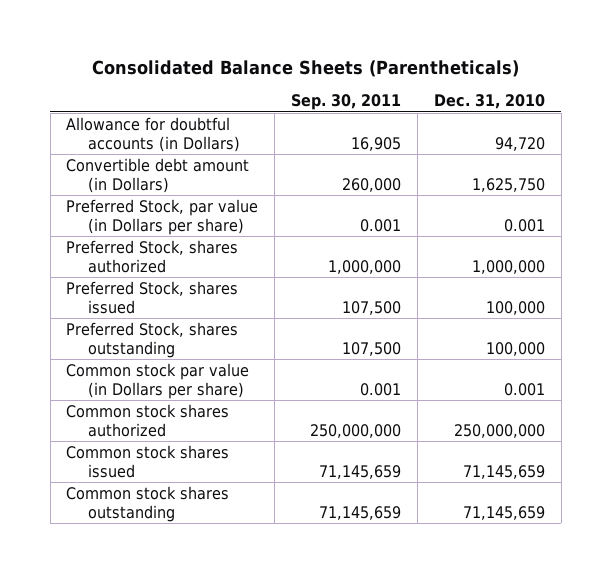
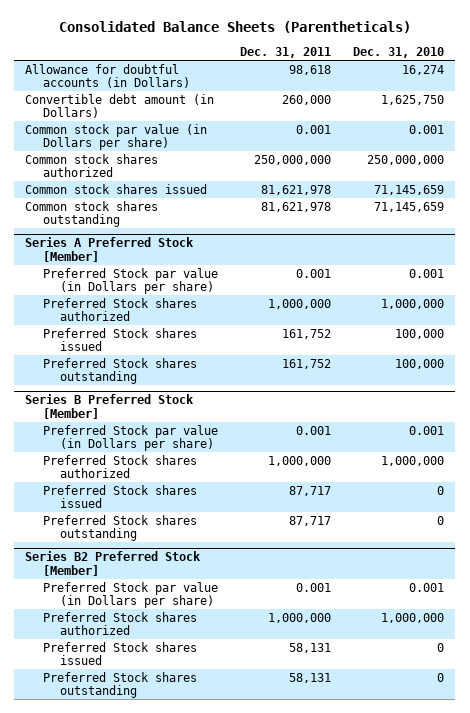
- | Sep. 30, 2011 | Dec. 31, 2010
+ | Dec. 31, 2011 | Dec. 31, 2010
- Allowance for doubtful accounts (in Dollars) | 16,905 | 94,720
+ Allowance for doubtful accounts (in Dollars) | 98,618 | 16,274
- Preferred Stock, par value (in Dollars per share) | 0.001 | 0.001
- Preferred Stock, shares authorized | 1,000,000 | 1,000,000
- Preferred Stock, shares issued | 107,500 | 100,000
- Preferred Stock, shares outstanding | 107,500 | 100,000
+ Series A Preferred Stock [Member]
+ Preferred Stock par value (in Dollars per share) | 0.001 | 0.001
+ Preferred Stock shares authorized | 1,000,000 | 1,000,000
+ Preferred Stock shares issued | 161,752 | 100,000
+ Preferred Stock shares outstanding | 161,752 | 100,000
+ Series B Preferred Stock [Member]
+ Preferred Stock par value (in Dollars per share) | 0.001 | 0.001
+ Preferred Stock shares authorized | 1,000,000 | 1,000,000
+ Preferred Stock shares issued | 87,717 | 0
+ Preferred Stock shares outstanding | 87,717 | 0
+ Series B2 Preferred Stock [Member]
+ Preferred Stock par value (in Dollars per share) | 0.001 | 0.001
+ Preferred Stock shares authorized | 1,000,000 | 1,000,000
+ Preferred Stock shares issued | 58,131 | 0
+ Preferred Stock shares outstanding | 58,131 | 0

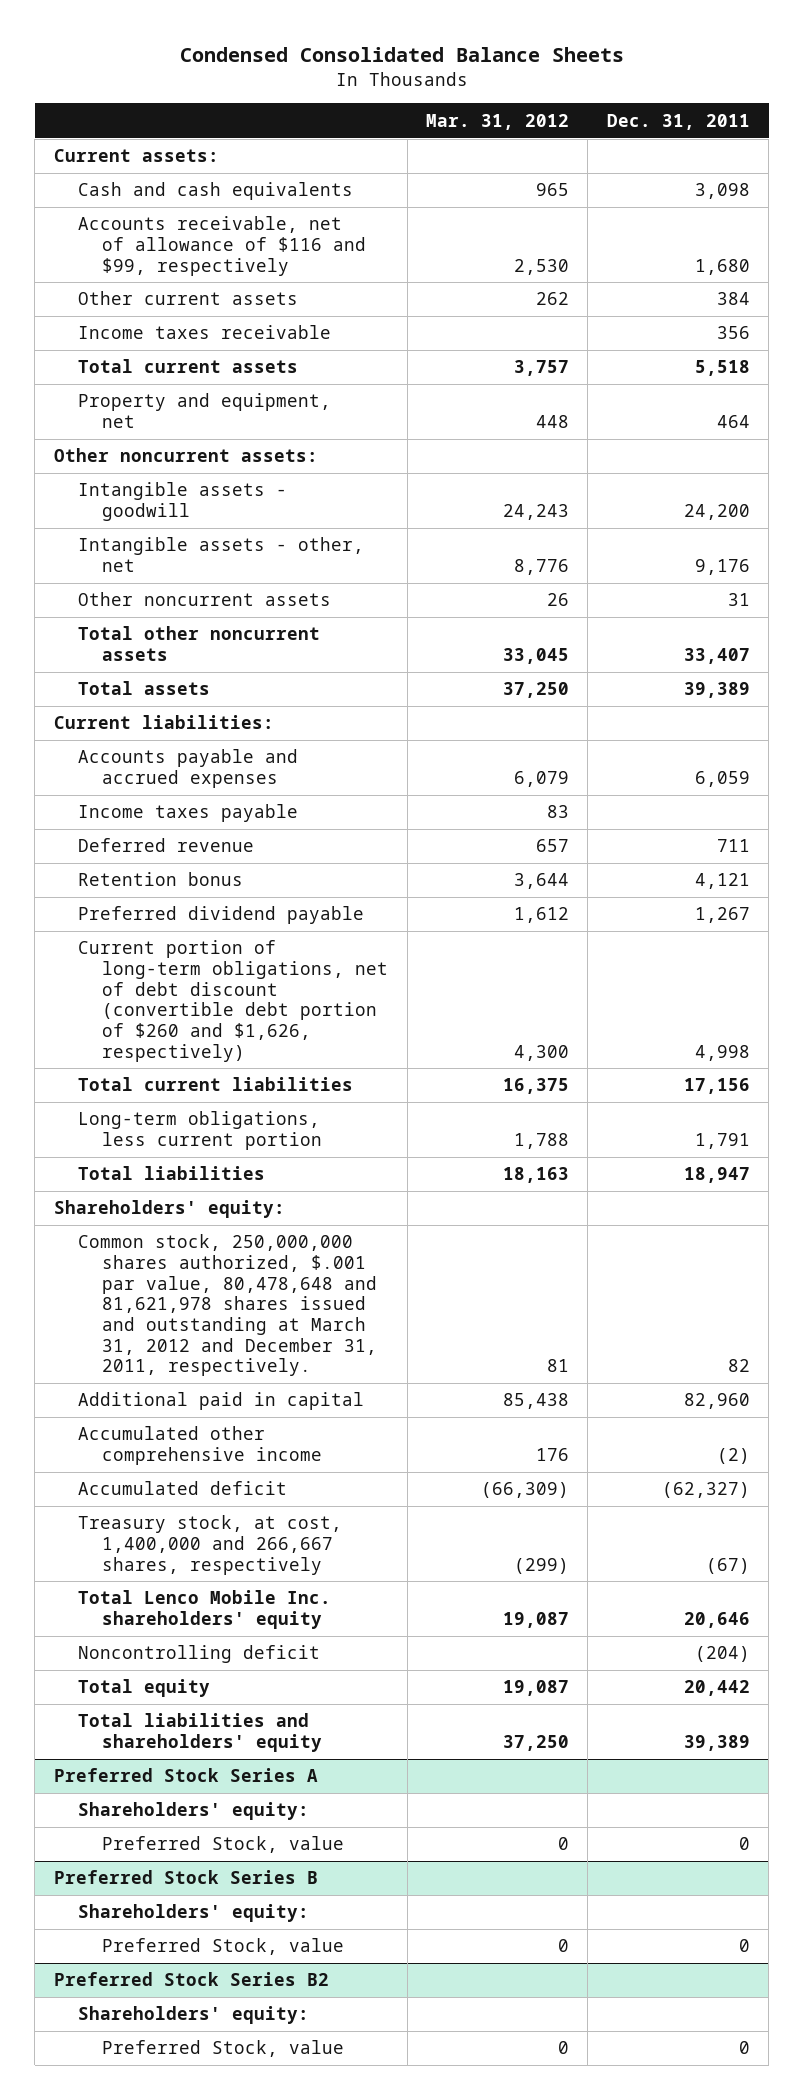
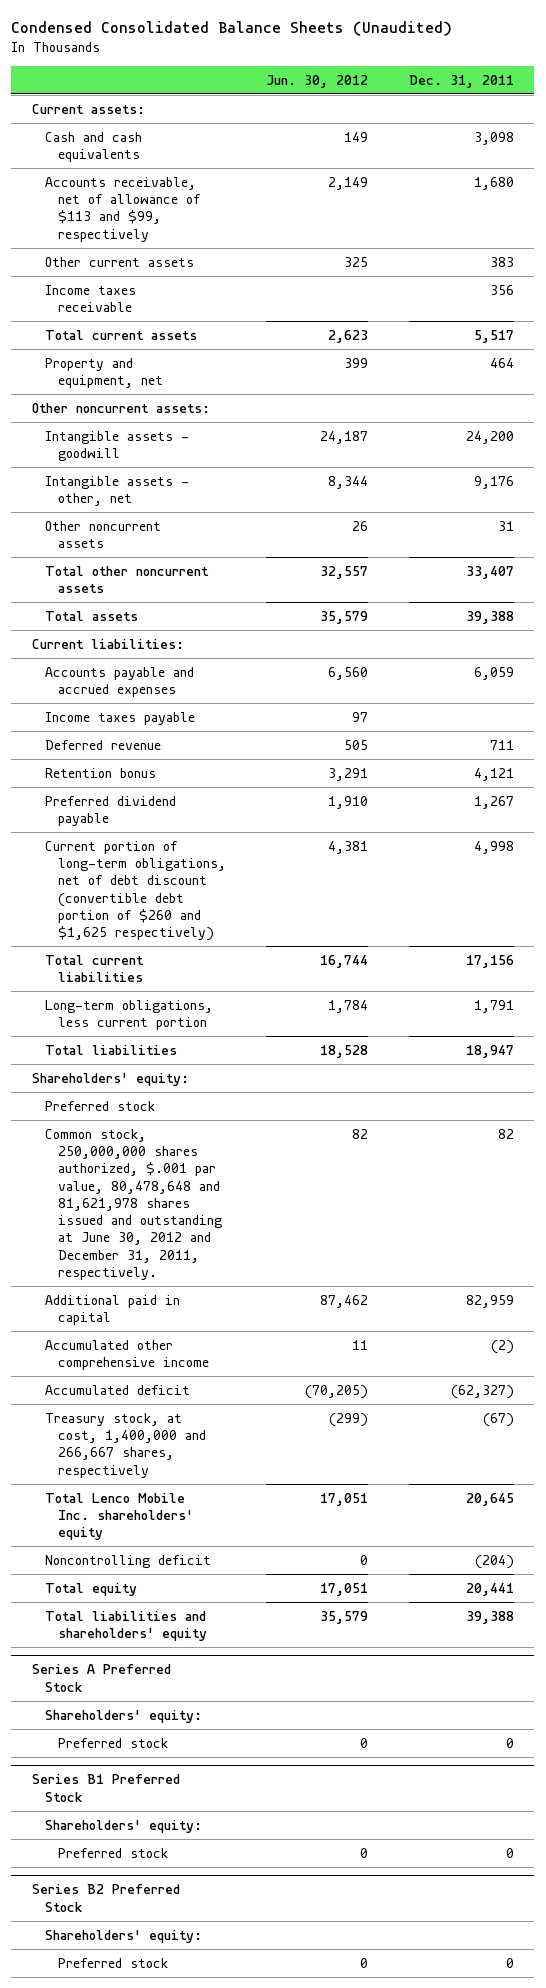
- Condensed Consolidated Balance Sheets
+ Condensed Consolidated Balance Sheets (Unaudited)
- | Mar. 31, 2012 | Dec. 31, 2011
+ | Jun. 30, 2012 | Dec. 31, 2011
- Accounts receivable, net of allowance of $116 and $99, respectively | 2,530 | 1,680
- Other current assets | 262 | 384
+ Accounts receivable, net of allowance of $113 and $99, respectively | 2,149 | 1,680
+ Other current assets | 325 | 383
- Total current assets | 3,757 | 5,518
+ Total current assets | 2,623 | 5,517
- Total assets | 37,250 | 39,389
+ Total assets | 35,579 | 39,388
- Current portion of long-term obligations, net of debt discount (convertible debt portion of $260 and $1,626, respectively) | 4,300 | 4,998
+ Current portion of long-term obligations, net of debt discount (convertible debt portion of $260 and $1,625 respectively) | 4,381 | 4,998
- Common stock, 250,000,000 shares authorized, $.001 par value, 80,478,648 and 81,621,978 shares issued and outstanding at March 31, 2012 and December 31, 2011, respectively. | 81 | 82
- Additional paid in capital | 85,438 | 82,960
+ Preferred stock
+ Common stock, 250,000,000 shares authorized, $.001 par value, 80,478,648 and 81,621,978 shares issued and outstanding at June 30, 2012 and December 31, 2011, respectively. | 82 | 82
+ Additional paid in capital | 87,462 | 82,959
- Total Lenco Mobile Inc. shareholders' equity | 19,087 | 20,646
+ Total Lenco Mobile Inc. shareholders' equity | 17,051 | 20,645
- Total equity | 19,087 | 20,442
- Total liabilities and shareholders' equity | 37,250 | 39,389
- Preferred Stock Series A
+ Total equity | 17,051 | 20,441
+ Total liabilities and shareholders' equity | 35,579 | 39,388
+ Series A Preferred Stock
- Preferred Stock, value | 0 | 0
- Preferred Stock Series B
+ Preferred stock | 0 | 0
+ Series B1 Preferred Stock
- Preferred Stock, value | 0 | 0
- Preferred Stock Series B2
+ Preferred stock | 0 | 0
+ Series B2 Preferred Stock
- Preferred Stock, value | 0 | 0
+ Preferred stock | 0 | 0

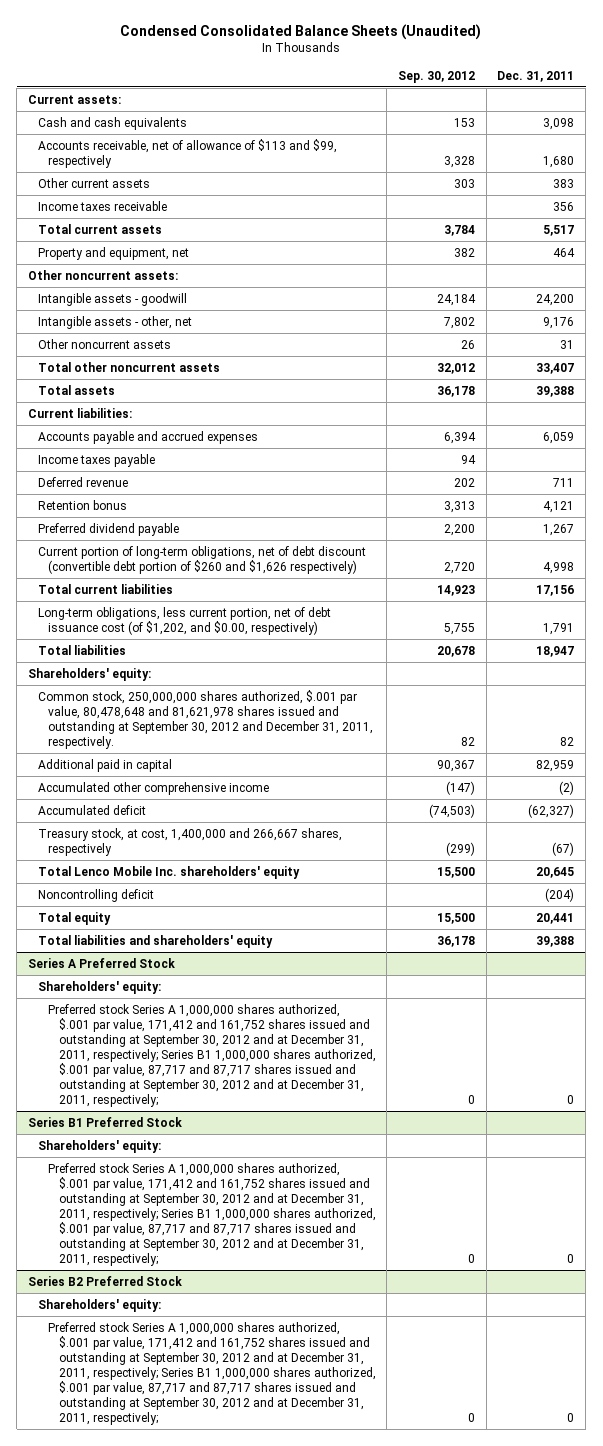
- | Jun. 30, 2012 | Dec. 31, 2011
+ | Sep. 30, 2012 | Dec. 31, 2011
- Current portion of long-term obligations, net of debt discount (convertible debt portion of $260 and $1,625 respectively) | 4,381 | 4,998
+ Current portion of long-term obligations, net of debt discount (convertible debt portion of $260 and $1,626 respectively) | 2,720 | 4,998
- Long-term obligations, less current portion | 1,784 | 1,791
+ Long-term obligations, less current portion, net of debt issuance cost (of $1,202, and $0.00, respectively) | 5,755 | 1,791
- Preferred stock
- Common stock, 250,000,000 shares authorized, $.001 par value, 80,478,648 and 81,621,978 shares issued and outstanding at June 30, 2012 and December 31, 2011, respectively. | 82 | 82
+ Common stock, 250,000,000 shares authorized, $.001 par value, 80,478,648 and 81,621,978 shares issued and outstanding at September 30, 2012 and December 31, 2011, respectively. | 82 | 82
@ Series A Preferred Stock
- Preferred stock | 0 | 0
+ Preferred stock Series A 1,000,000 shares authorized, $.001 par value, 171,412 and 161,752 shares issued and outstanding at September 30, 2012 and at December 31, 2011, respectively; Series B1 1,000,000 shares authorized, $.001 par value, 87,717 and 87,717 shares issued and outstanding at September 30, 2012 and at December 31, 2011, respectively; | 0 | 0
@ Series B1 Preferred Stock
- Preferred stock | 0 | 0
+ Preferred stock Series A 1,000,000 shares authorized, $.001 par value, 171,412 and 161,752 shares issued and outstanding at September 30, 2012 and at December 31, 2011, respectively; Series B1 1,000,000 shares authorized, $.001 par value, 87,717 and 87,717 shares issued and outstanding at September 30, 2012 and at December 31, 2011, respectively; | 0 | 0
@ Series B2 Preferred Stock
- Preferred stock | 0 | 0
+ Preferred stock Series A 1,000,000 shares authorized, $.001 par value, 171,412 and 161,752 shares issued and outstanding at September 30, 2012 and at December 31, 2011, respectively; Series B1 1,000,000 shares authorized, $.001 par value, 87,717 and 87,717 shares issued and outstanding at September 30, 2012 and at December 31, 2011, respectively; | 0 | 0

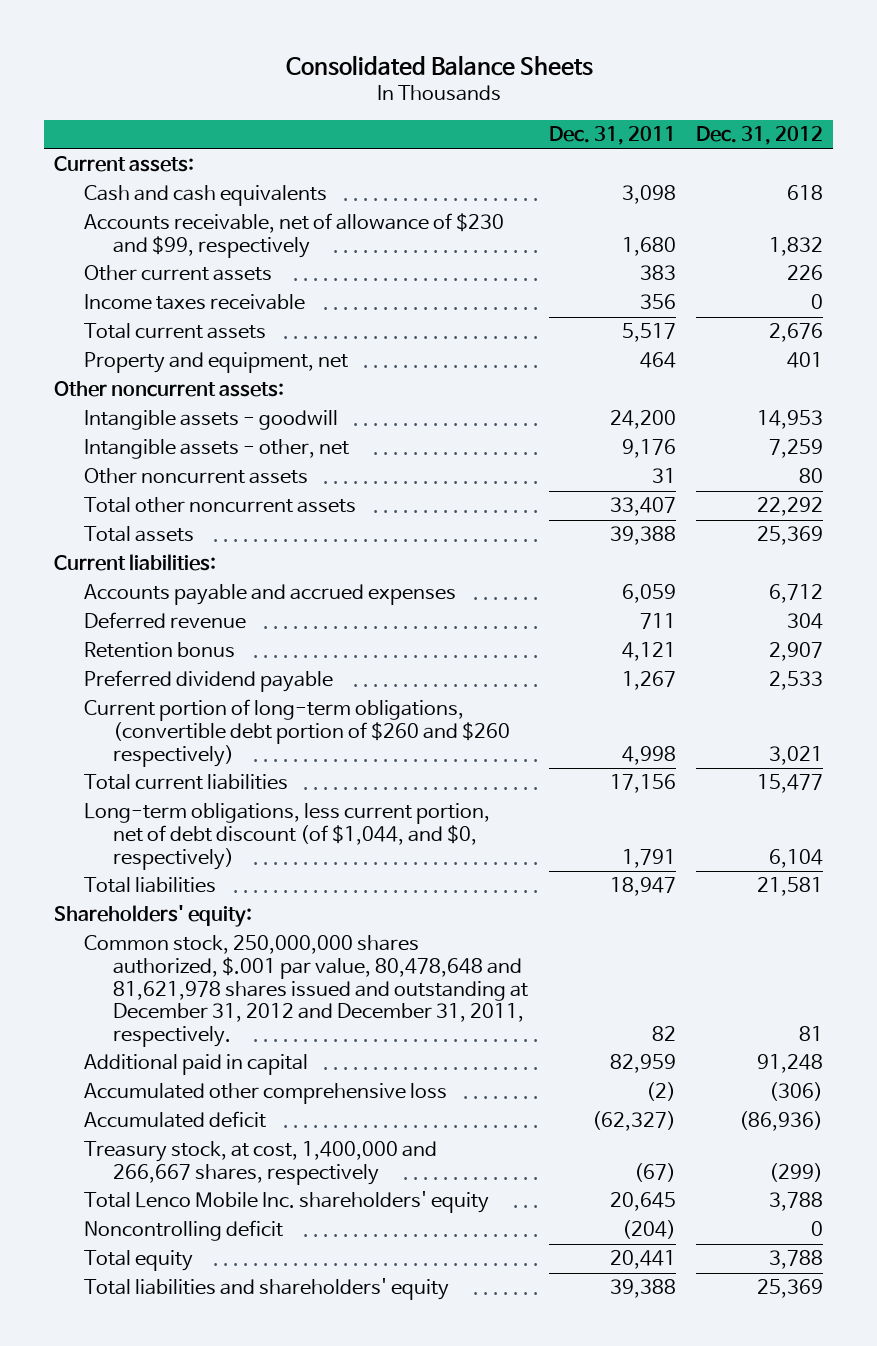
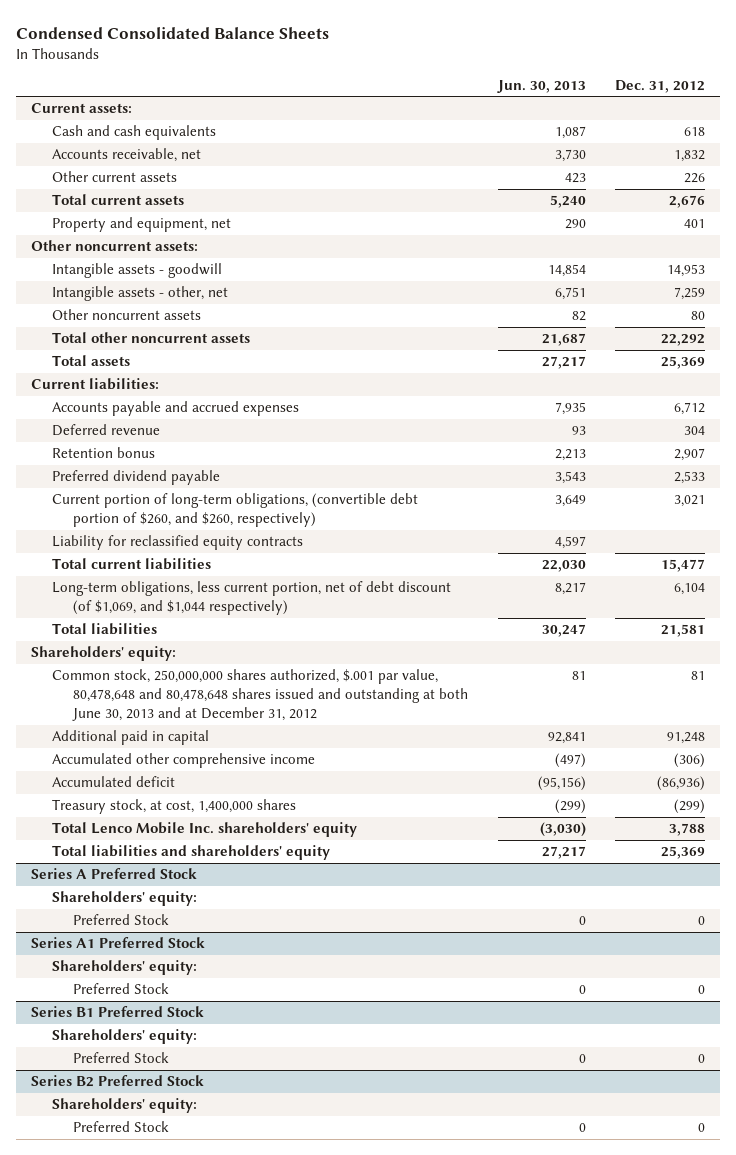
- Consolidated Balance Sheets
+ Condensed Consolidated Balance Sheets
- | Dec. 31, 2011 | Dec. 31, 2012
+ | Jun. 30, 2013 | Dec. 31, 2012
- Accounts receivable, net of allowance of $230 and $99, respectively | 1,680 | 1,832
+ Accounts receivable, net | 3,730 | 1,832
- Income taxes receivable | 356 | 0
- Current portion of long-term obligations, (convertible debt portion of $260 and $260 respectively) | 4,998 | 3,021
+ Current portion of long-term obligations, (convertible debt portion of $260, and $260, respectively) | 3,649 | 3,021
+ Liability for reclassified equity contracts | 4,597 |
- Long-term obligations, less current portion, net of debt discount (of $1,044, and $0, respectively) | 1,791 | 6,104
+ Long-term obligations, less current portion, net of debt discount (of $1,069, and $1,044 respectively) | 8,217 | 6,104
- Common stock, 250,000,000 shares authorized, $.001 par value, 80,478,648 and 81,621,978 shares issued and outstanding at December 31, 2012 and December 31, 2011, respectively. | 82 | 81
+ Common stock, 250,000,000 shares authorized, $.001 par value, 80,478,648 and 80,478,648 shares issued and outstanding at both June 30, 2013 and at December 31, 2012 | 81 | 81
- Accumulated other comprehensive loss | (2) | (306)
+ Accumulated other comprehensive income | (497) | (306)
- Treasury stock, at cost, 1,400,000 and 266,667 shares, respectively | (67) | (299)
+ Treasury stock, at cost, 1,400,000 shares | (299) | (299)
- Noncontrolling deficit | (204) | 0
- Total equity | 20,441 | 3,788
+ Series A Preferred Stock
+ Shareholders' equity:
+ Preferred Stock | 0 | 0
+ Series A1 Preferred Stock
+ Shareholders' equity:
+ Preferred Stock | 0 | 0
+ Series B1 Preferred Stock
+ Shareholders' equity:
+ Preferred Stock | 0 | 0
+ Series B2 Preferred Stock
+ Shareholders' equity:
+ Preferred Stock | 0 | 0

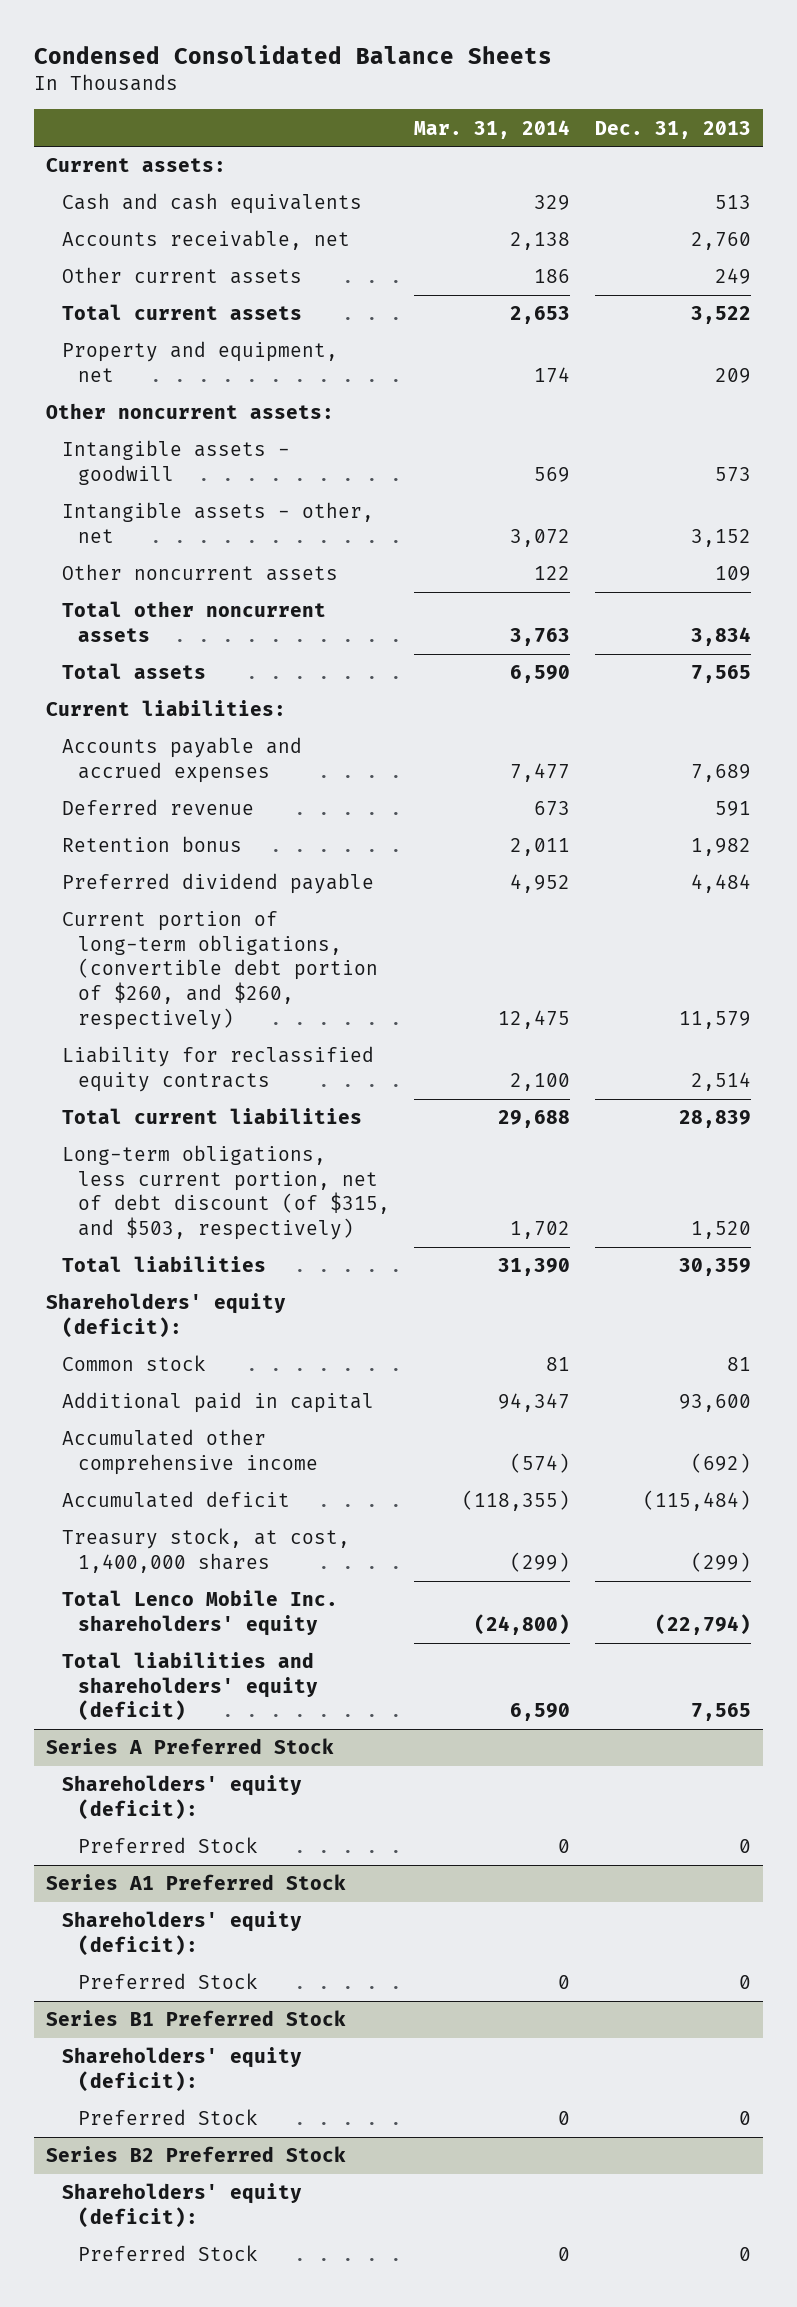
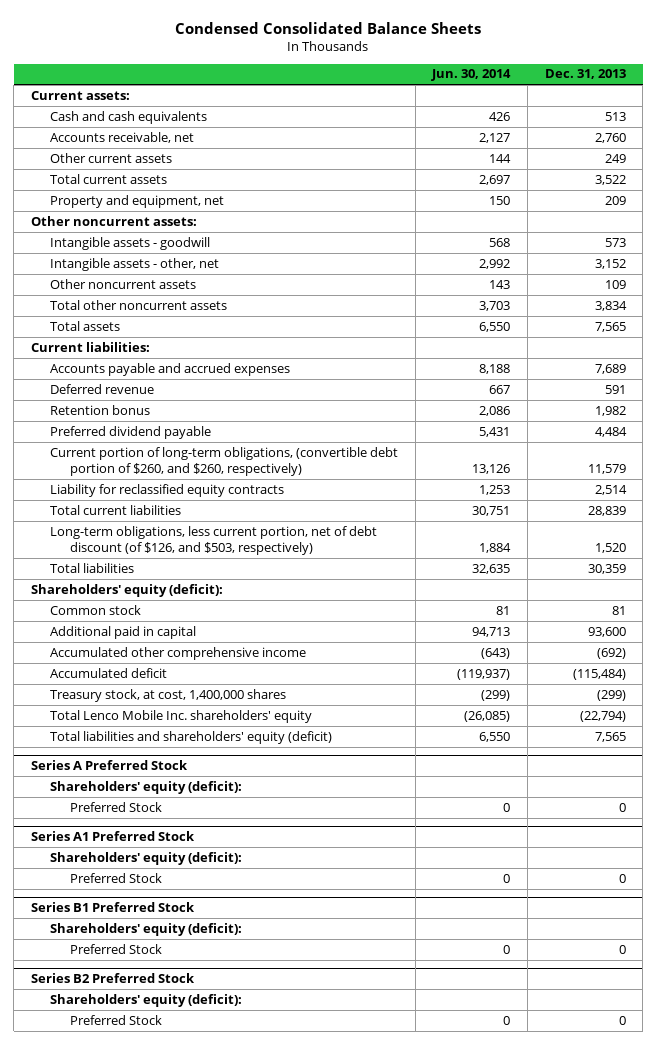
- | Mar. 31, 2014 | Dec. 31, 2013
+ | Jun. 30, 2014 | Dec. 31, 2013
- Long-term obligations, less current portion, net of debt discount (of $315, and $503, respectively) | 1,702 | 1,520
+ Long-term obligations, less current portion, net of debt discount (of $126, and $503, respectively) | 1,884 | 1,520

